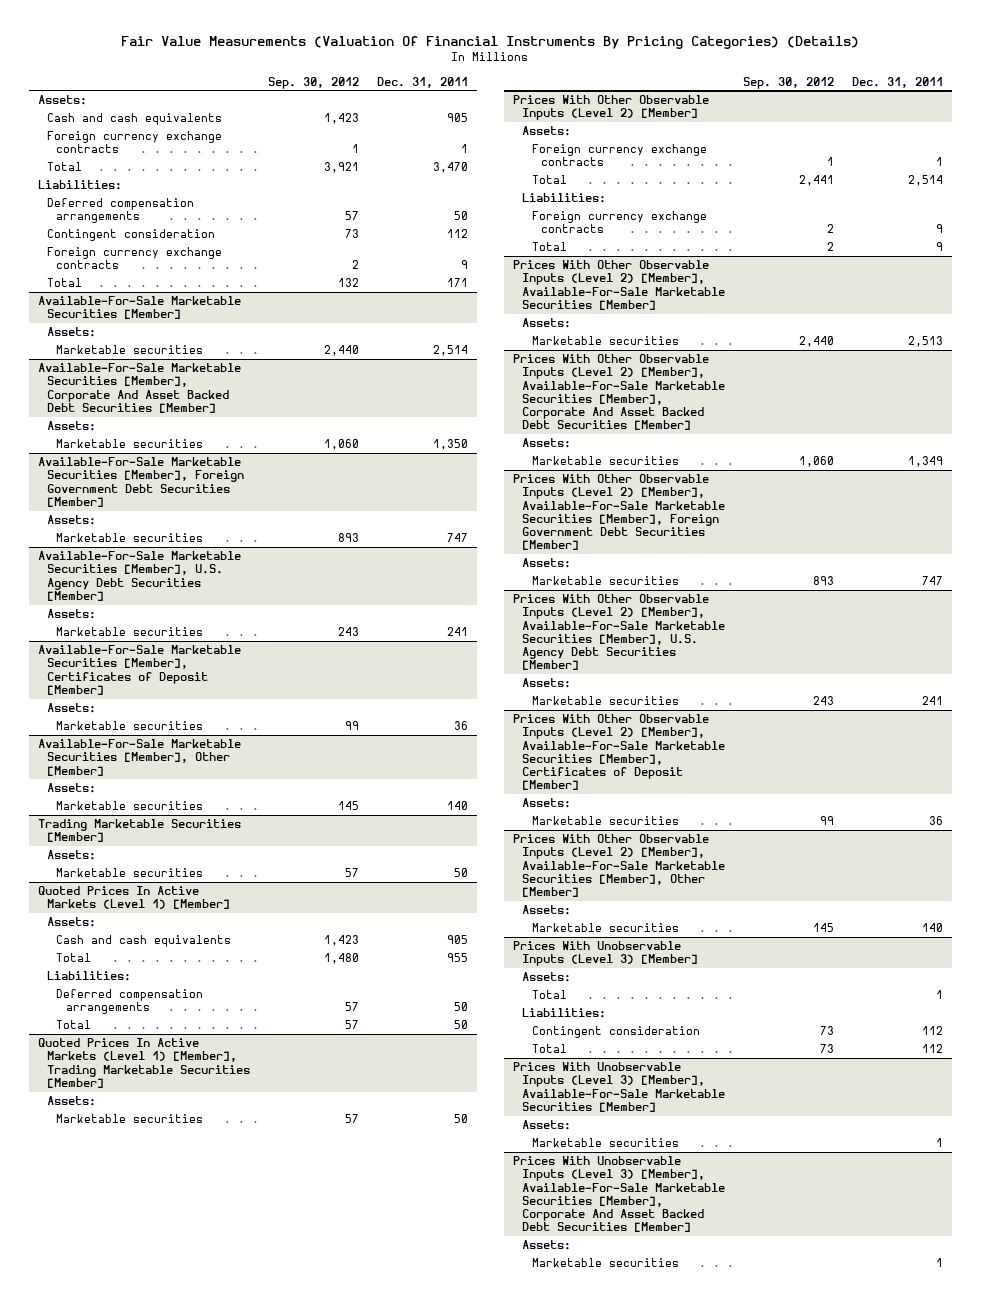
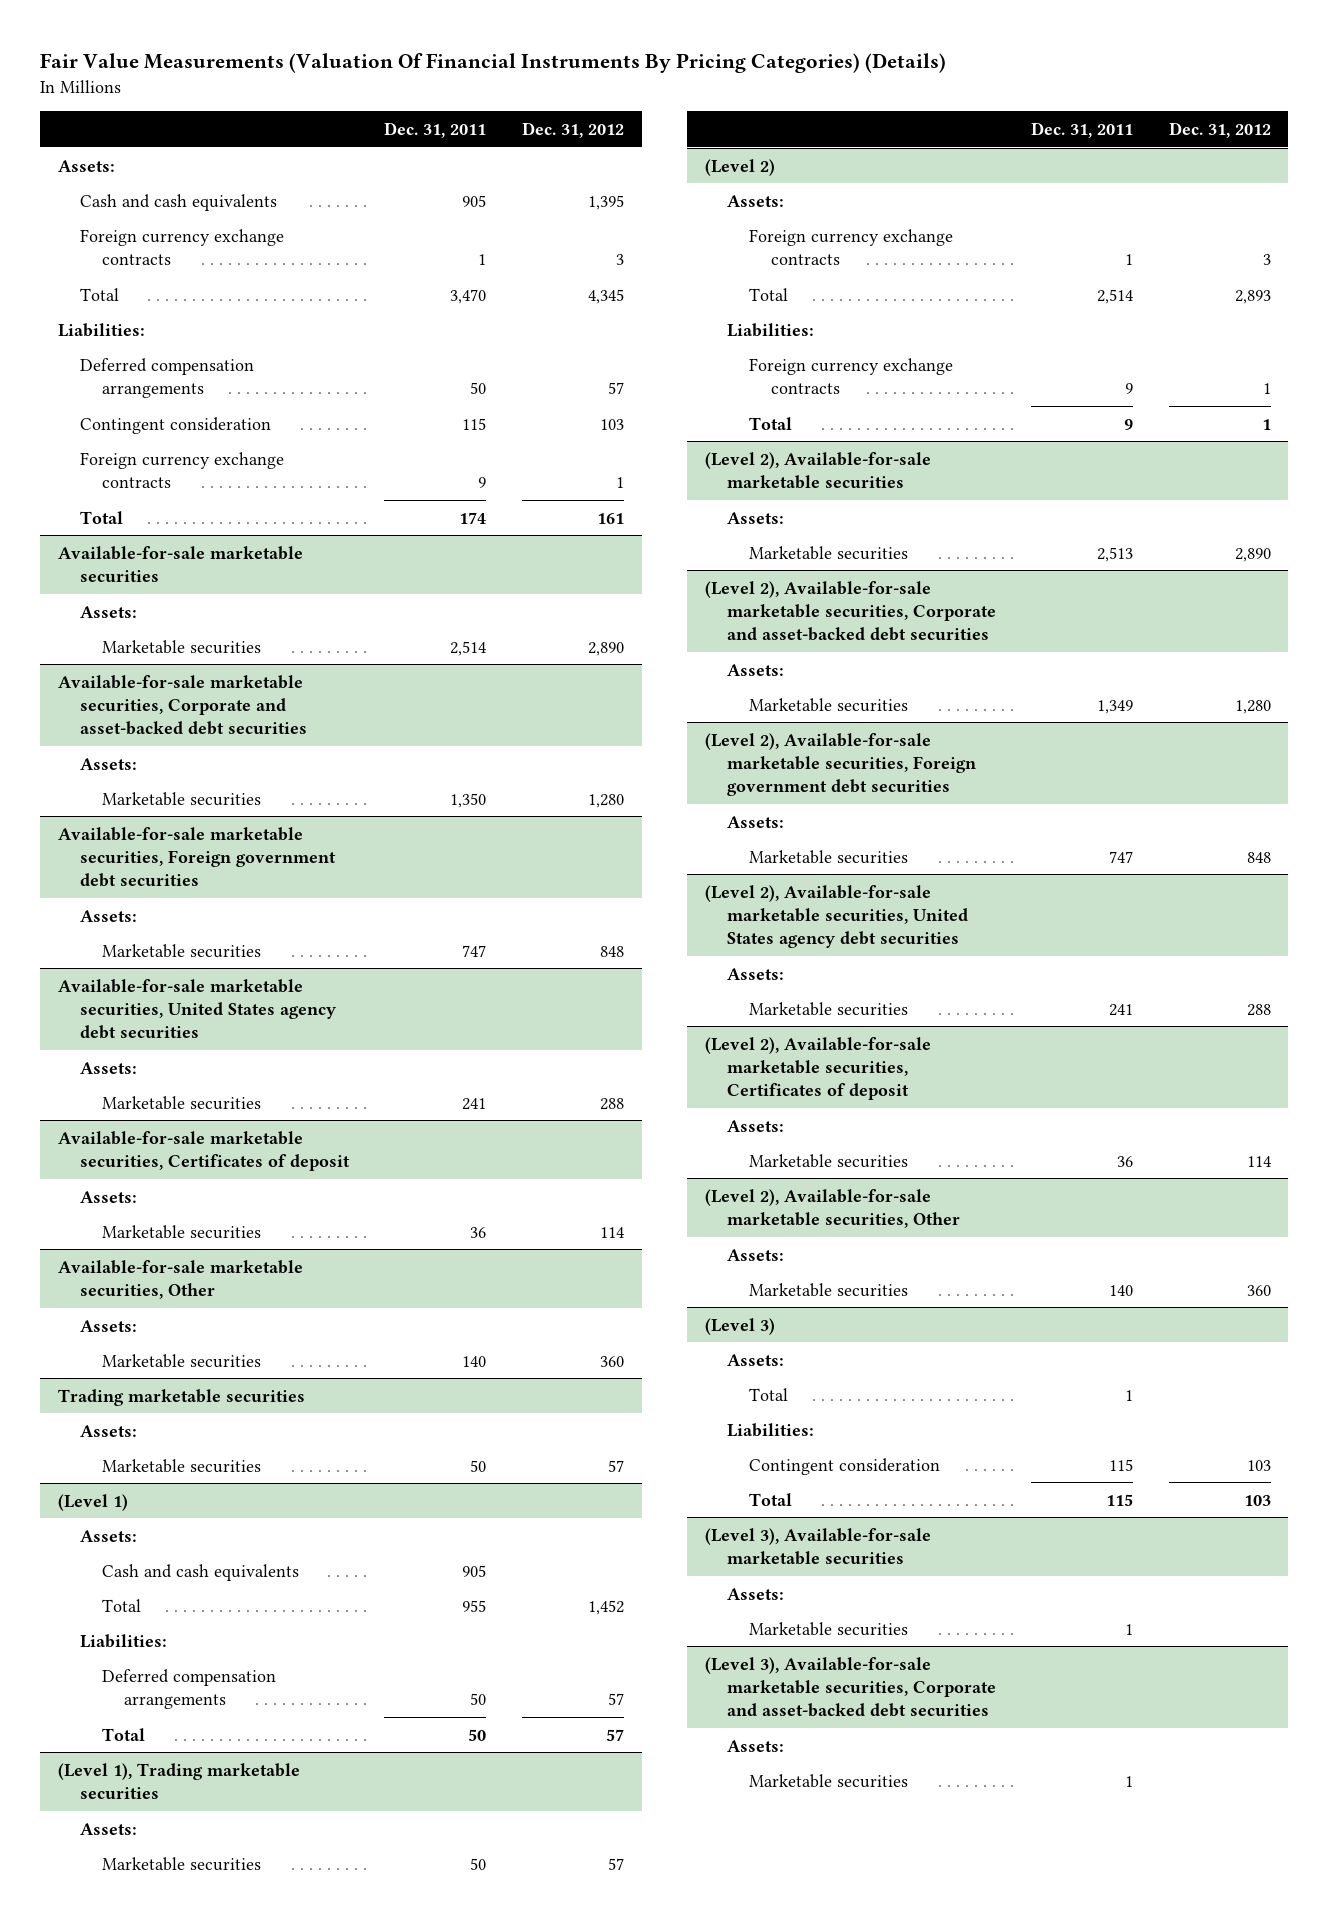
- | Sep. 30, 2012 | Dec. 31, 2011
+ | Dec. 31, 2011 | Dec. 31, 2012
- Contingent consideration | 73 | 112
+ Contingent consideration | 115 | 103
- Total | 132 | 171
- Available-For-Sale Marketable Securities [Member]
+ Total | 174 | 161
+ Available-for-sale marketable securities
- Available-For-Sale Marketable Securities [Member], Corporate And Asset Backed Debt Securities [Member]
+ Available-for-sale marketable securities, Corporate and asset-backed debt securities
- Available-For-Sale Marketable Securities [Member], Foreign Government Debt Securities [Member]
+ Available-for-sale marketable securities, Foreign government debt securities
- Available-For-Sale Marketable Securities [Member], U.S. Agency Debt Securities [Member]
+ Available-for-sale marketable securities, United States agency debt securities
- Available-For-Sale Marketable Securities [Member], Certificates of Deposit [Member]
+ Available-for-sale marketable securities, Certificates of deposit
- Available-For-Sale Marketable Securities [Member], Other [Member]
+ Available-for-sale marketable securities, Other
- Trading Marketable Securities [Member]
+ Trading marketable securities
- Quoted Prices In Active Markets (Level 1) [Member]
+ (Level 1)
- Quoted Prices In Active Markets (Level 1) [Member], Trading Marketable Securities [Member]
+ (Level 1), Trading marketable securities
- Prices With Other Observable Inputs (Level 2) [Member]
+ (Level 2)
- Prices With Other Observable Inputs (Level 2) [Member], Available-For-Sale Marketable Securities [Member]
+ (Level 2), Available-for-sale marketable securities
- Prices With Other Observable Inputs (Level 2) [Member], Available-For-Sale Marketable Securities [Member], Corporate And Asset Backed Debt Securities [Member]
+ (Level 2), Available-for-sale marketable securities, Corporate and asset-backed debt securities
- Prices With Other Observable Inputs (Level 2) [Member], Available-For-Sale Marketable Securities [Member], Foreign Government Debt Securities [Member]
+ (Level 2), Available-for-sale marketable securities, Foreign government debt securities
- Prices With Other Observable Inputs (Level 2) [Member], Available-For-Sale Marketable Securities [Member], U.S. Agency Debt Securities [Member]
+ (Level 2), Available-for-sale marketable securities, United States agency debt securities
- Prices With Other Observable Inputs (Level 2) [Member], Available-For-Sale Marketable Securities [Member], Certificates of Deposit [Member]
+ (Level 2), Available-for-sale marketable securities, Certificates of deposit
- Prices With Other Observable Inputs (Level 2) [Member], Available-For-Sale Marketable Securities [Member], Other [Member]
+ (Level 2), Available-for-sale marketable securities, Other
- Prices With Unobservable Inputs (Level 3) [Member]
+ (Level 3)
- Contingent consideration | 73 | 112
- Total | 73 | 112
- Prices With Unobservable Inputs (Level 3) [Member], Available-For-Sale Marketable Securities [Member]
+ Contingent consideration | 115 | 103
+ Total | 115 | 103
+ (Level 3), Available-for-sale marketable securities
- Prices With Unobservable Inputs (Level 3) [Member], Available-For-Sale Marketable Securities [Member], Corporate And Asset Backed Debt Securities [Member]
+ (Level 3), Available-for-sale marketable securities, Corporate and asset-backed debt securities

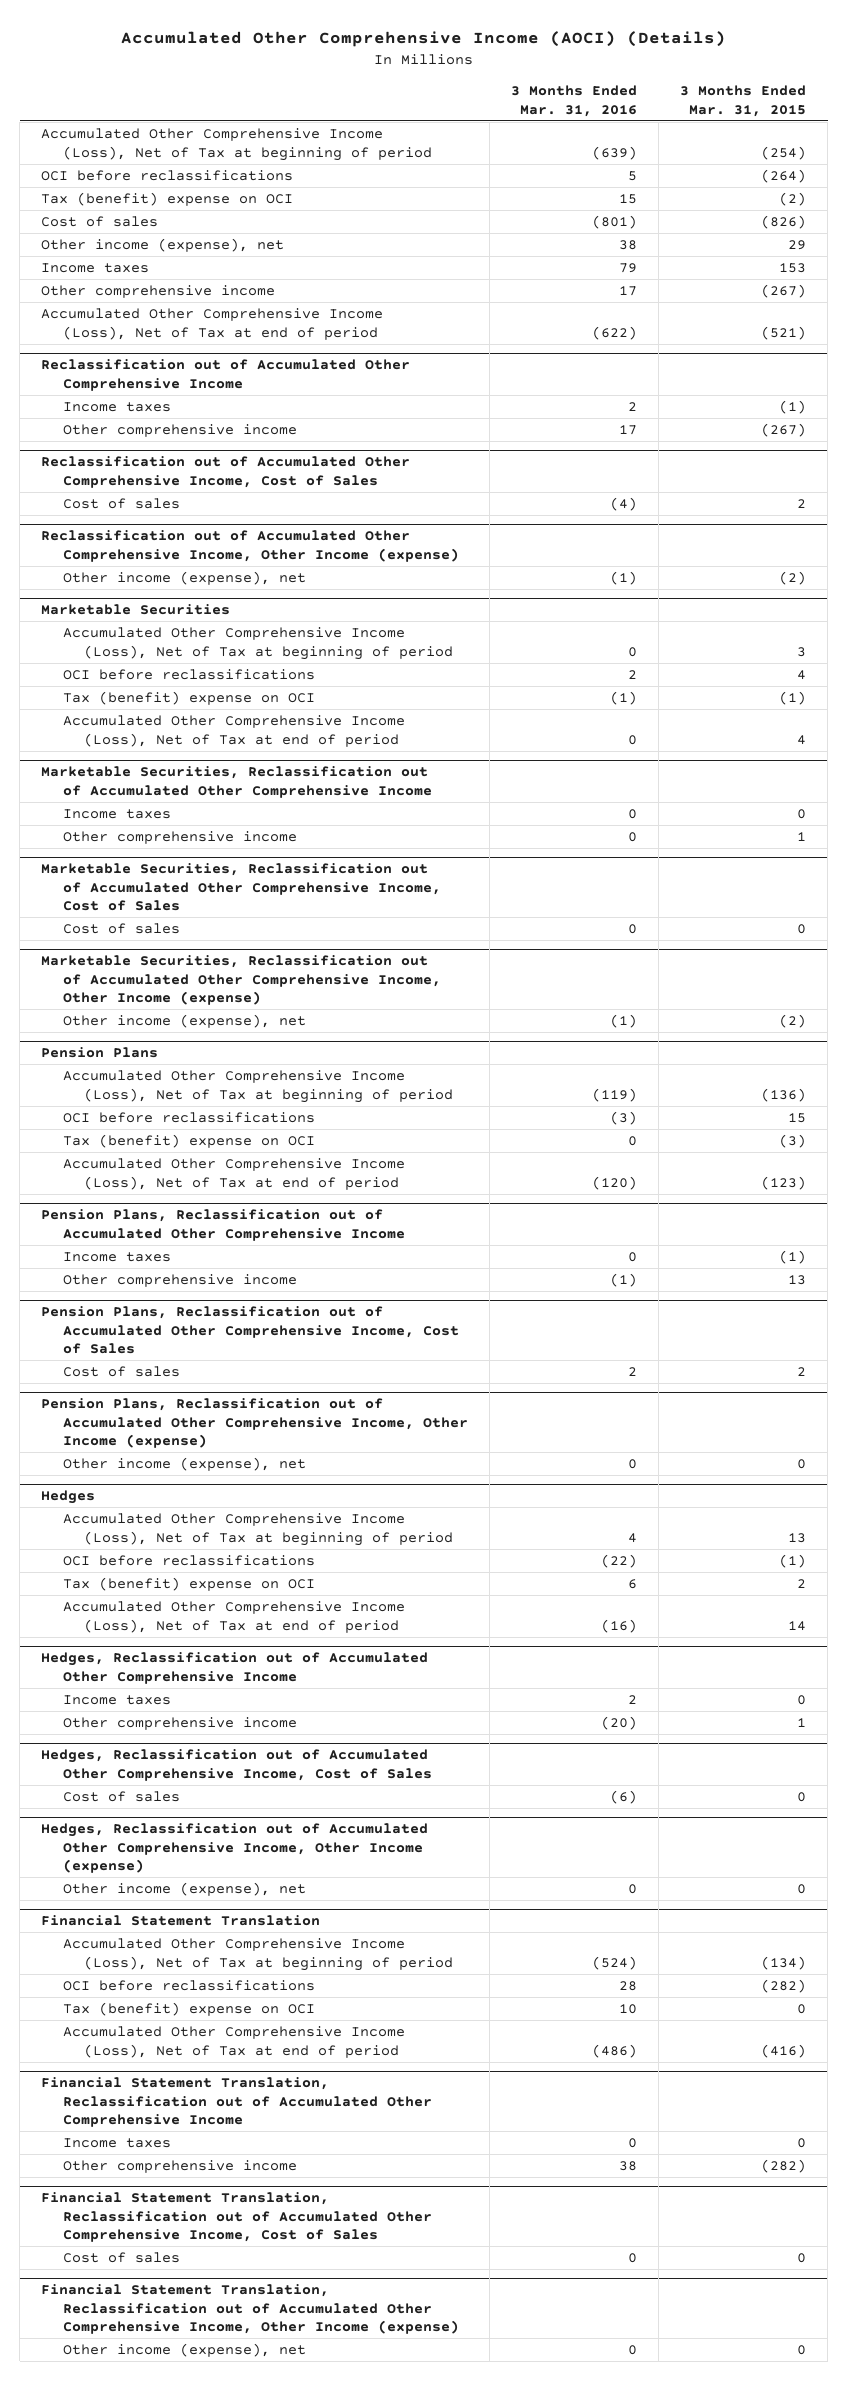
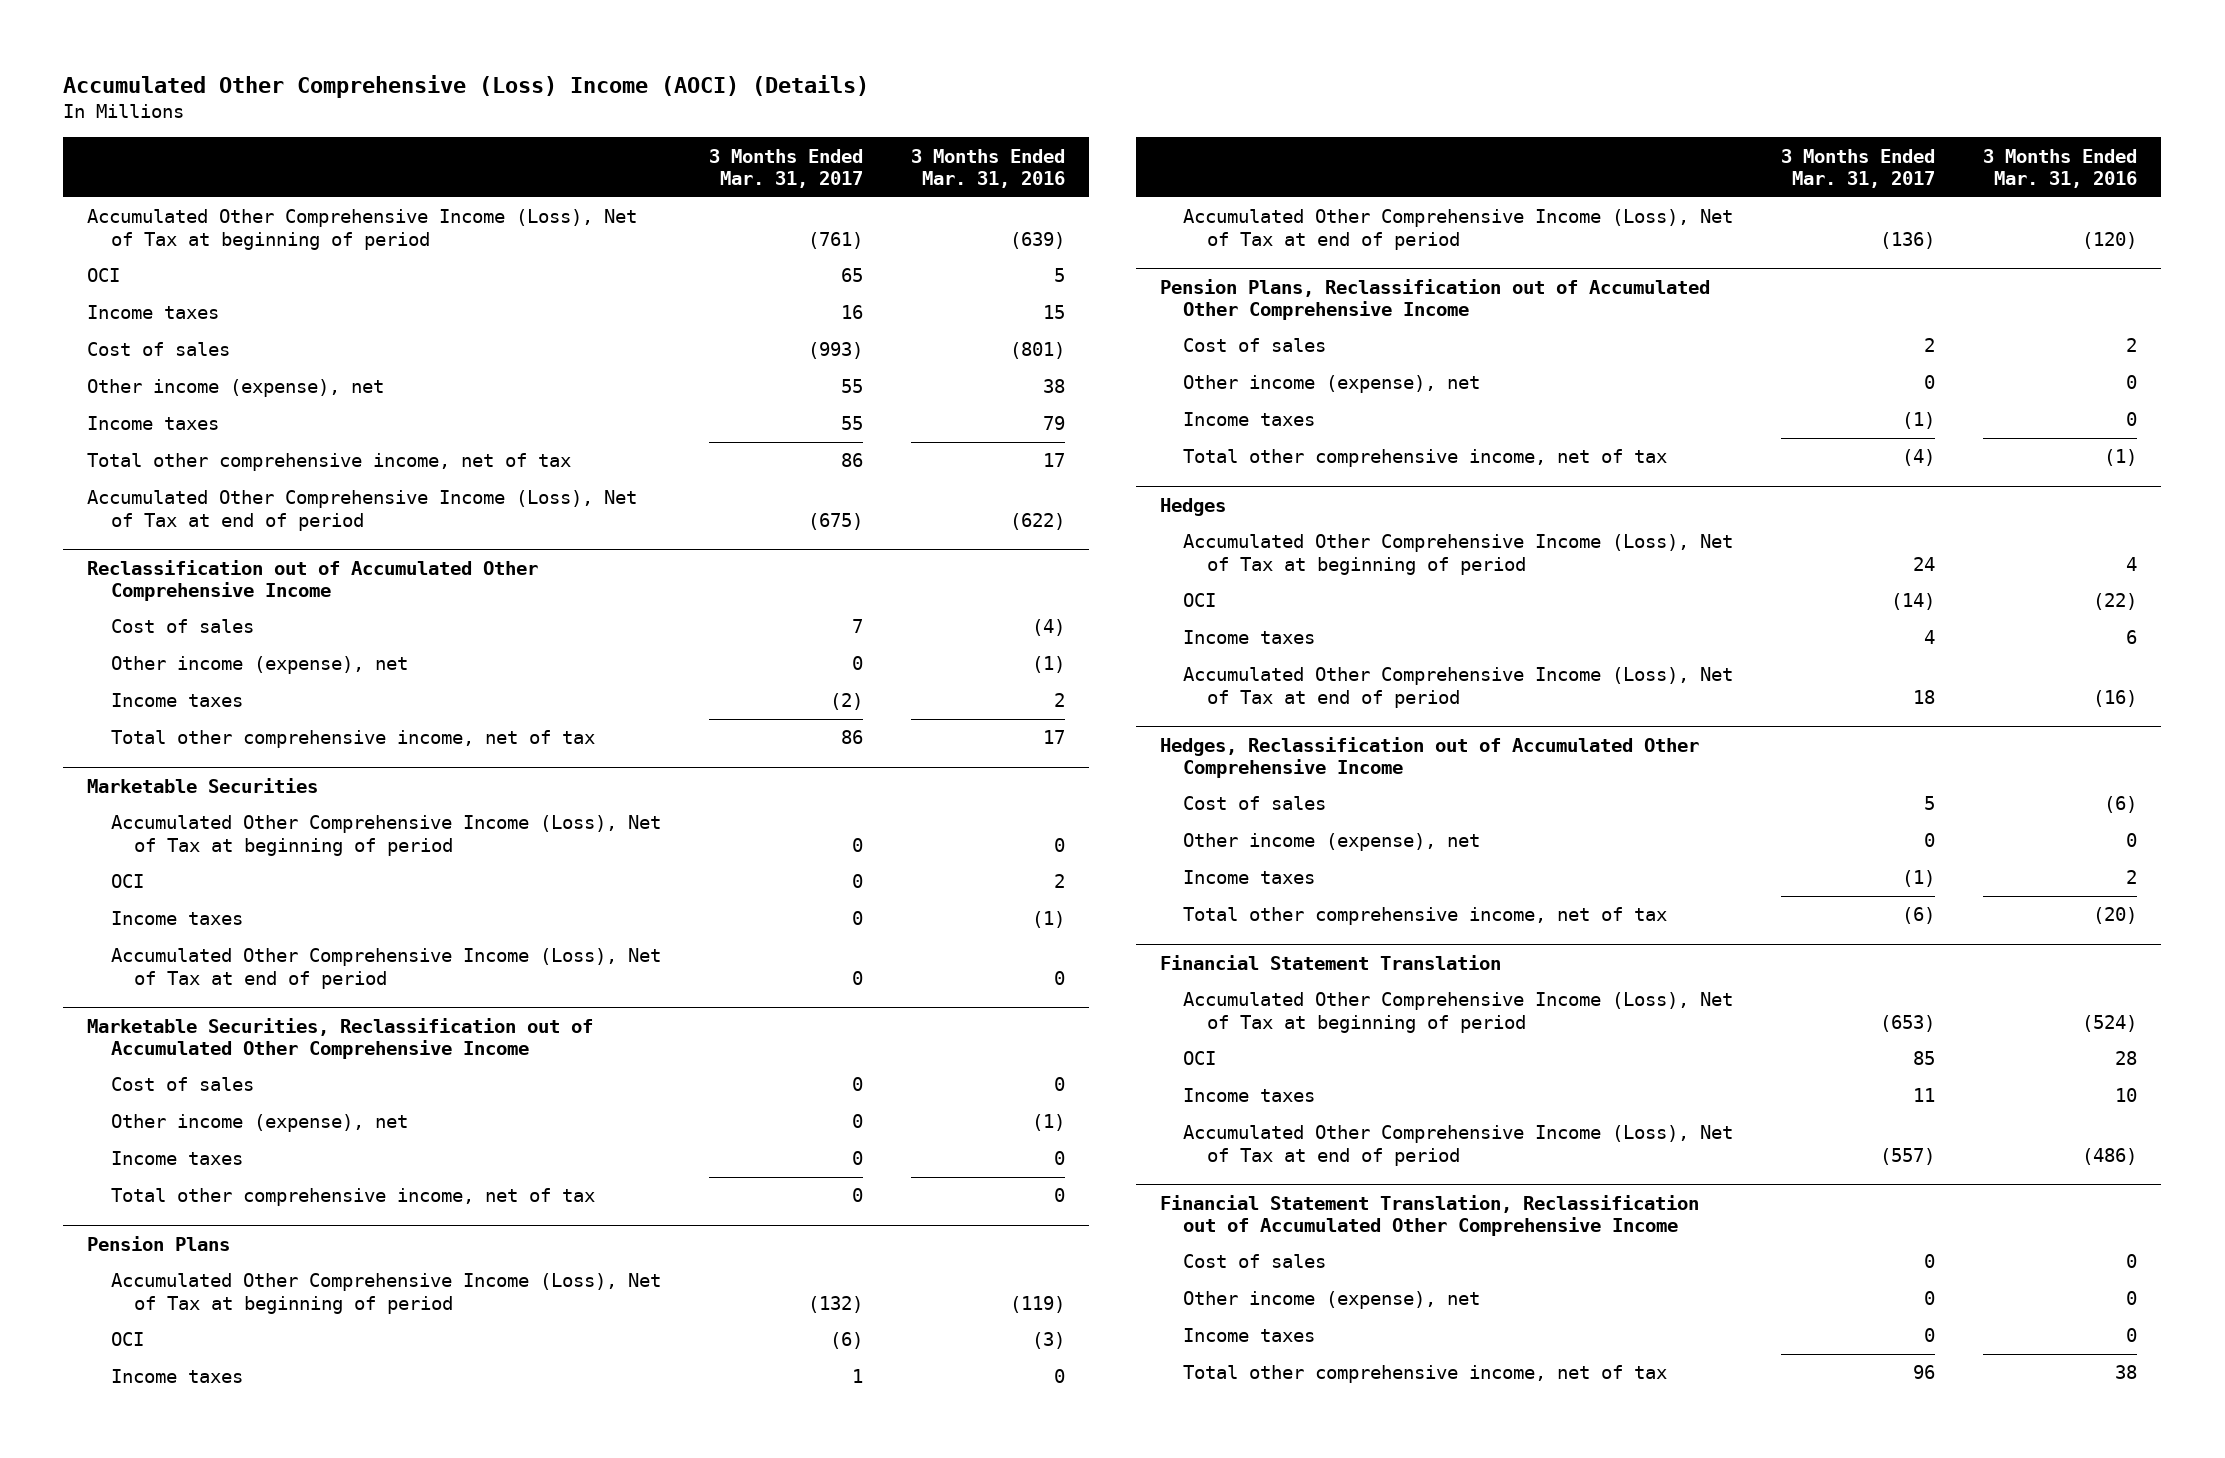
- Accumulated Other Comprehensive Income (AOCI) (Details)
+ Accumulated Other Comprehensive (Loss) Income (AOCI) (Details)
- | 3 Months Ended Mar. 31, 2016 | 3 Months Ended Mar. 31, 2015
+ | 3 Months Ended Mar. 31, 2017 | 3 Months Ended Mar. 31, 2016
- OCI before reclassifications | 5 | (264)
- Tax (benefit) expense on OCI | 15 | (2)
+ OCI | 65 | 5
+ Income taxes | 16 | 15
- Other comprehensive income | 17 | (267)
+ Total other comprehensive income, net of tax | 86 | 17
@ Reclassification out of Accumulated Other Comprehensive Income
- Other comprehensive income | 17 | (267)
- Reclassification out of Accumulated Other Comprehensive Income, Cost of Sales
- Reclassification out of Accumulated Other Comprehensive Income, Other Income (expense)
@ Reclassification out of Accumulated Other Comprehensive Income
moved down: Income taxes | (2) | 2
+ Total other comprehensive income, net of tax | 86 | 17
@ Marketable Securities
- OCI before reclassifications | 2 | 4
- Tax (benefit) expense on OCI | (1) | (1)
+ OCI | 0 | 2
+ Income taxes | 0 | (1)
@ Marketable Securities, Reclassification out of Accumulated Other Comprehensive Income
- Other comprehensive income | 0 | 1
- Marketable Securities, Reclassification out of Accumulated Other Comprehensive Income, Cost of Sales
- Marketable Securities, Reclassification out of Accumulated Other Comprehensive Income, Other Income (expense)
@ Marketable Securities, Reclassification out of Accumulated Other Comprehensive Income
moved down: Income taxes | 0 | 0
+ Total other comprehensive income, net of tax | 0 | 0
@ Pension Plans
- OCI before reclassifications | (3) | 15
- Tax (benefit) expense on OCI | 0 | (3)
+ OCI | (6) | (3)
+ Income taxes | 1 | 0
@ Pension Plans, Reclassification out of Accumulated Other Comprehensive Income
- Other comprehensive income | (1) | 13
- Pension Plans, Reclassification out of Accumulated Other Comprehensive Income, Cost of Sales
- Pension Plans, Reclassification out of Accumulated Other Comprehensive Income, Other Income (expense)
@ Pension Plans, Reclassification out of Accumulated Other Comprehensive Income
moved down: Income taxes | (1) | 0
+ Total other comprehensive income, net of tax | (4) | (1)
@ Hedges
- OCI before reclassifications | (22) | (1)
- Tax (benefit) expense on OCI | 6 | 2
+ OCI | (14) | (22)
+ Income taxes | 4 | 6
@ Hedges, Reclassification out of Accumulated Other Comprehensive Income
- Other comprehensive income | (20) | 1
- Hedges, Reclassification out of Accumulated Other Comprehensive Income, Cost of Sales
- Hedges, Reclassification out of Accumulated Other Comprehensive Income, Other Income (expense)
@ Hedges, Reclassification out of Accumulated Other Comprehensive Income
moved down: Income taxes | (1) | 2
+ Total other comprehensive income, net of tax | (6) | (20)
@ Financial Statement Translation
- OCI before reclassifications | 28 | (282)
- Tax (benefit) expense on OCI | 10 | 0
+ OCI | 85 | 28
+ Income taxes | 11 | 10
@ Financial Statement Translation, Reclassification out of Accumulated Other Comprehensive Income
- Other comprehensive income | 38 | (282)
- Financial Statement Translation, Reclassification out of Accumulated Other Comprehensive Income, Cost of Sales
- Financial Statement Translation, Reclassification out of Accumulated Other Comprehensive Income, Other Income (expense)
@ Financial Statement Translation, Reclassification out of Accumulated Other Comprehensive Income
moved down: Income taxes | 0 | 0
+ Total other comprehensive income, net of tax | 96 | 38

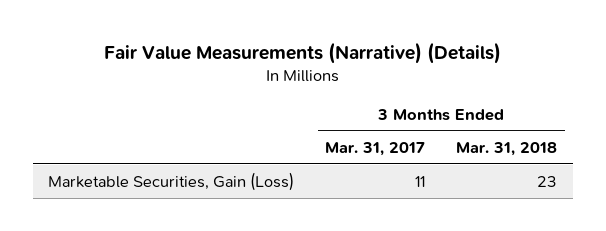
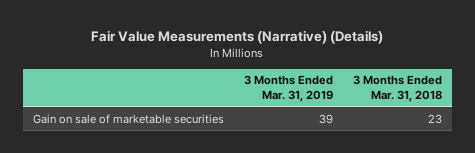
- | 3 Months Ended Mar. 31, 2017 | 3 Months Ended Mar. 31, 2018
+ | 3 Months Ended Mar. 31, 2019 | 3 Months Ended Mar. 31, 2018
- Marketable Securities, Gain (Loss) | 11 | 23
+ Gain on sale of marketable securities | 39 | 23

